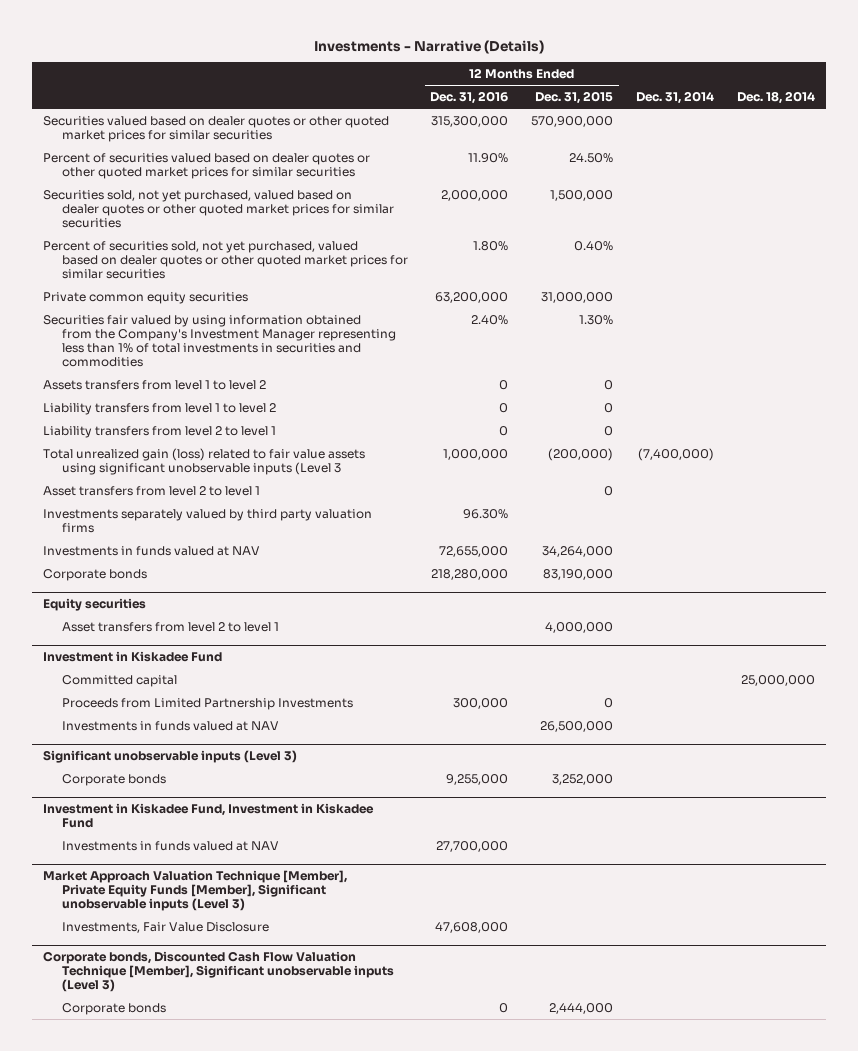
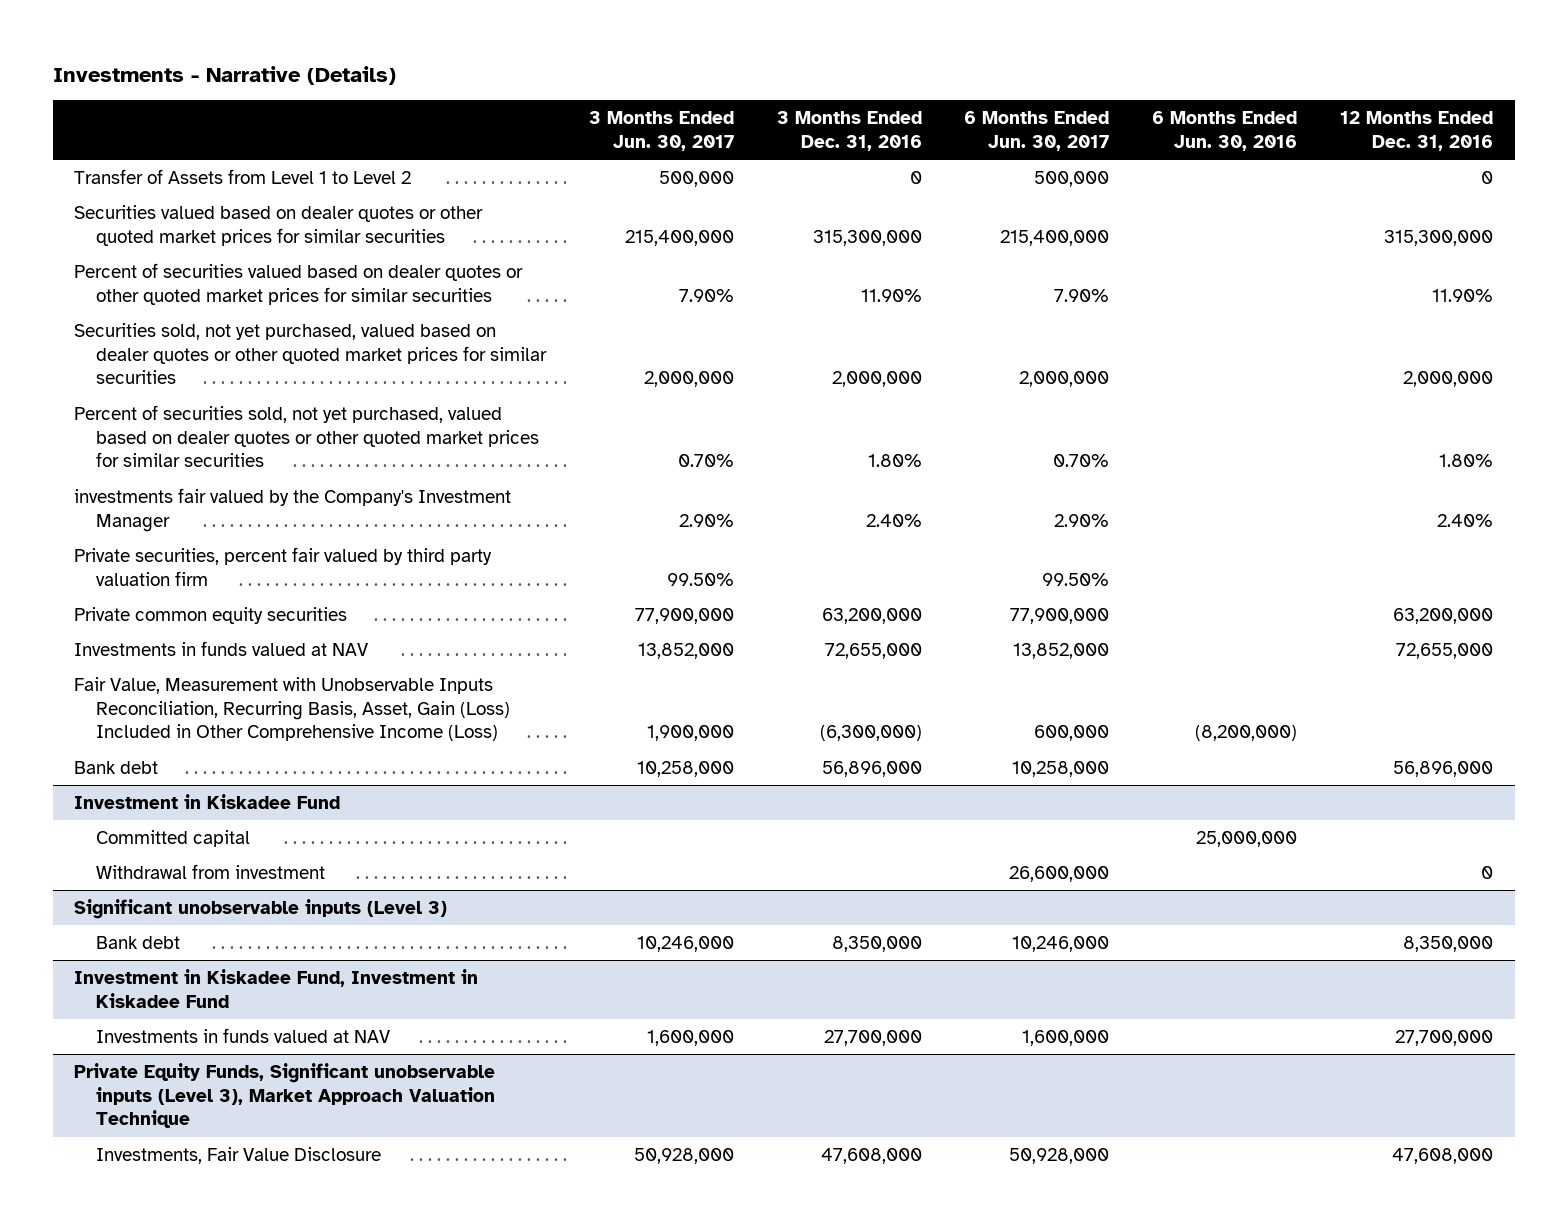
- | 12 Months Ended Dec. 31, 2016 | 12 Months Ended Dec. 31, 2015 | Dec. 31, 2014 | Dec. 18, 2014
+ | 3 Months Ended Jun. 30, 2017 | 3 Months Ended Dec. 31, 2016 | 6 Months Ended Jun. 30, 2017 | 6 Months Ended Jun. 30, 2016 | 12 Months Ended Dec. 31, 2016
+ Transfer of Assets from Level 1 to Level 2 | 500,000 | 0 | 500,000 | | 0
+ investments fair valued by the Company's Investment Manager | 2.90% | 2.40% | 2.90% | | 2.40%
+ Private securities, percent fair valued by third party valuation firm | 99.50% | | 99.50% | |
- Securities fair valued by using information obtained from the Company's Investment Manager representing less than 1% of total investments in securities and commodities | 2.40% | 1.30% | |
- Assets transfers from level 1 to level 2 | 0 | 0 | |
- Liability transfers from level 1 to level 2 | 0 | 0 | |
- Liability transfers from level 2 to level 1 | 0 | 0 | |
- Total unrealized gain (loss) related to fair value assets using significant unobservable inputs (Level 3 | 1,000,000 | (200,000) | (7,400,000) |
- Asset transfers from level 2 to level 1 | | 0 | |
- Investments separately valued by third party valuation firms | 96.30% | | |
- Corporate bonds | 218,280,000 | 83,190,000 | |
- Equity securities
- Asset transfers from level 2 to level 1 | | 4,000,000 | |
+ Fair Value, Measurement with Unobservable Inputs Reconciliation, Recurring Basis, Asset, Gain (Loss) Included in Other Comprehensive Income (Loss) | 1,900,000 | (6,300,000) | 600,000 | (8,200,000) |
+ Bank debt | 10,258,000 | 56,896,000 | 10,258,000 | | 56,896,000
@ Investment in Kiskadee Fund
- Proceeds from Limited Partnership Investments | 300,000 | 0 | |
- Investments in funds valued at NAV | | 26,500,000 | |
+ Withdrawal from investment | | | 26,600,000 | | 0
@ Significant unobservable inputs (Level 3)
- Corporate bonds | 9,255,000 | 3,252,000 | |
+ Bank debt | 10,246,000 | 8,350,000 | 10,246,000 | | 8,350,000
- Market Approach Valuation Technique [Member], Private Equity Funds [Member], Significant unobservable inputs (Level 3)
+ Private Equity Funds, Significant unobservable inputs (Level 3), Market Approach Valuation Technique
- Corporate bonds, Discounted Cash Flow Valuation Technique [Member], Significant unobservable inputs (Level 3)
- Corporate bonds | 0 | 2,444,000 | |

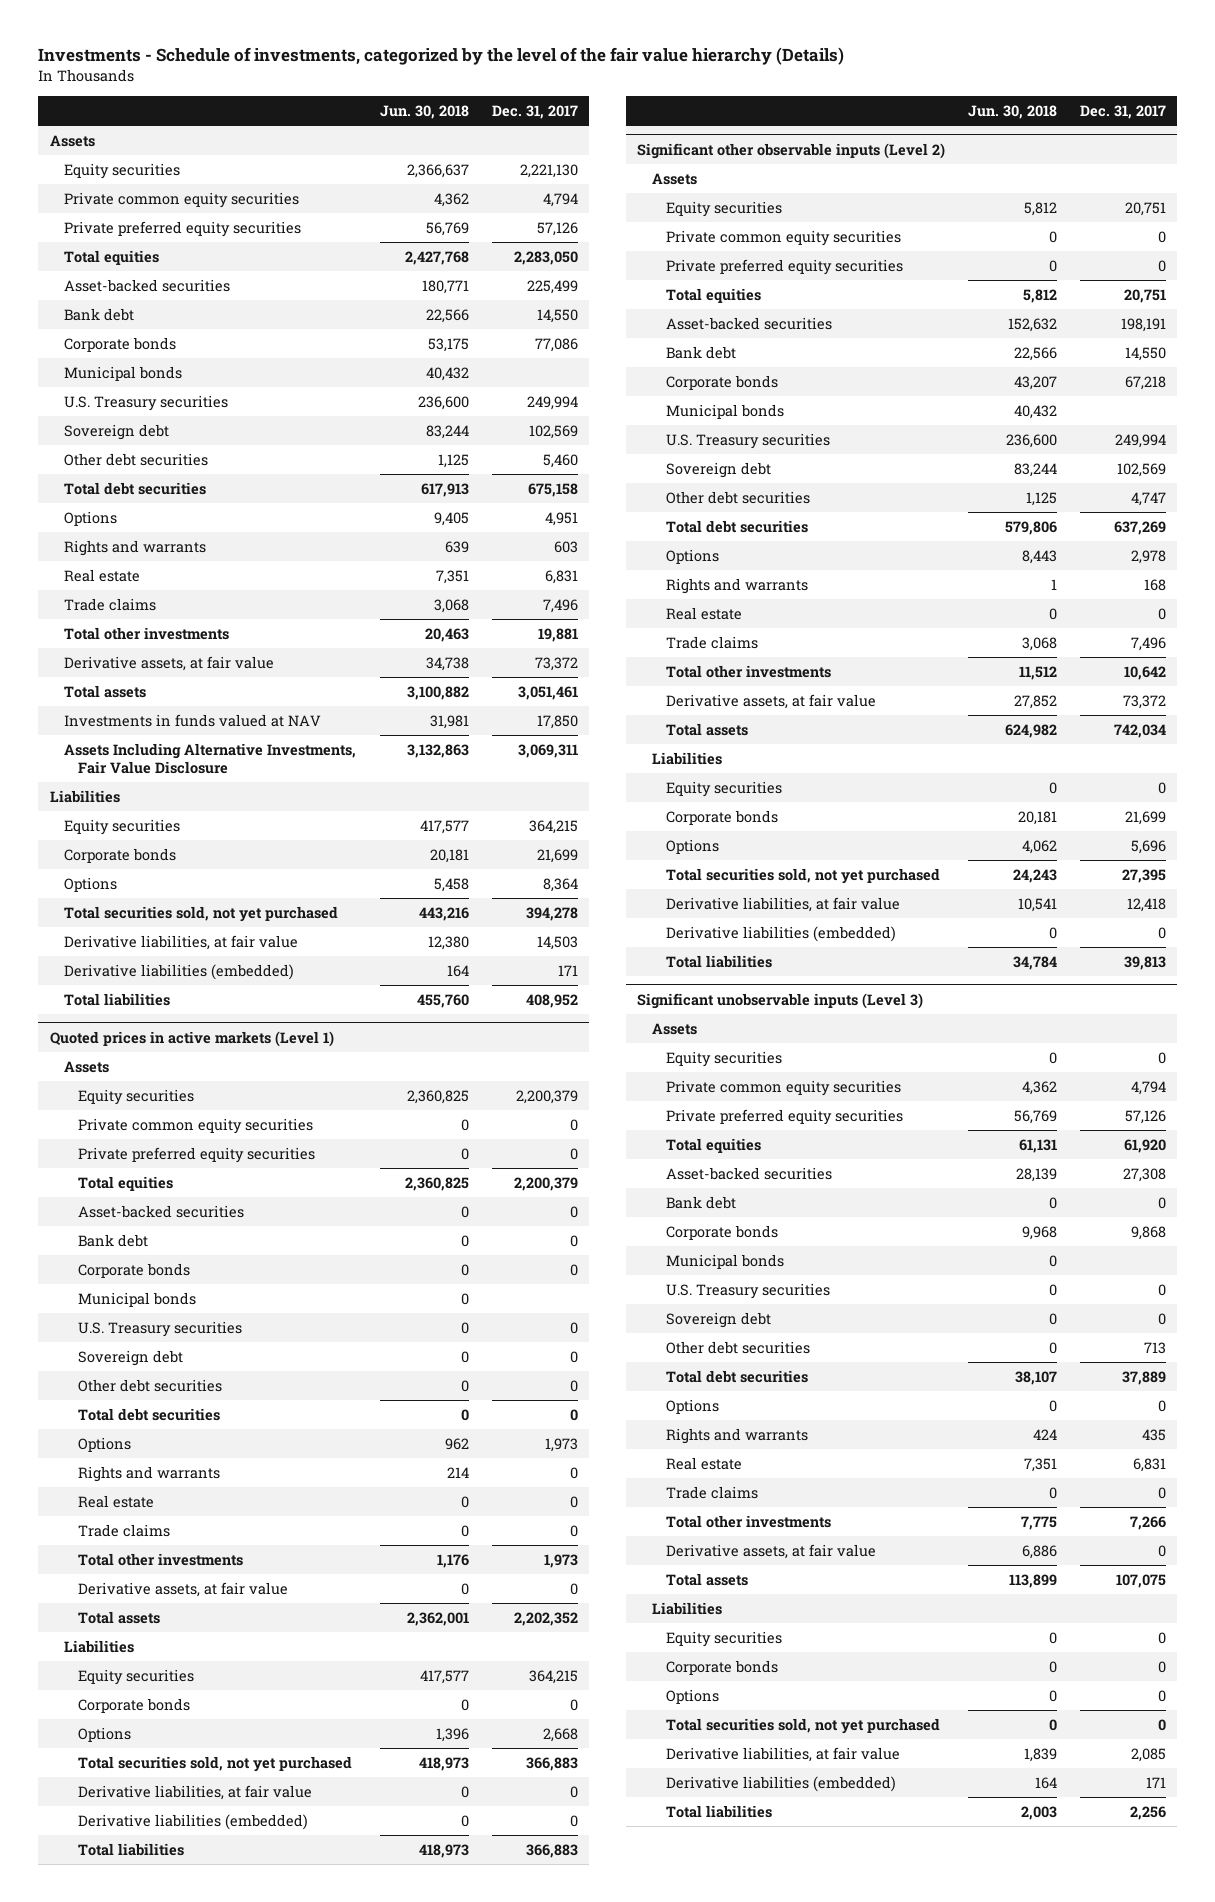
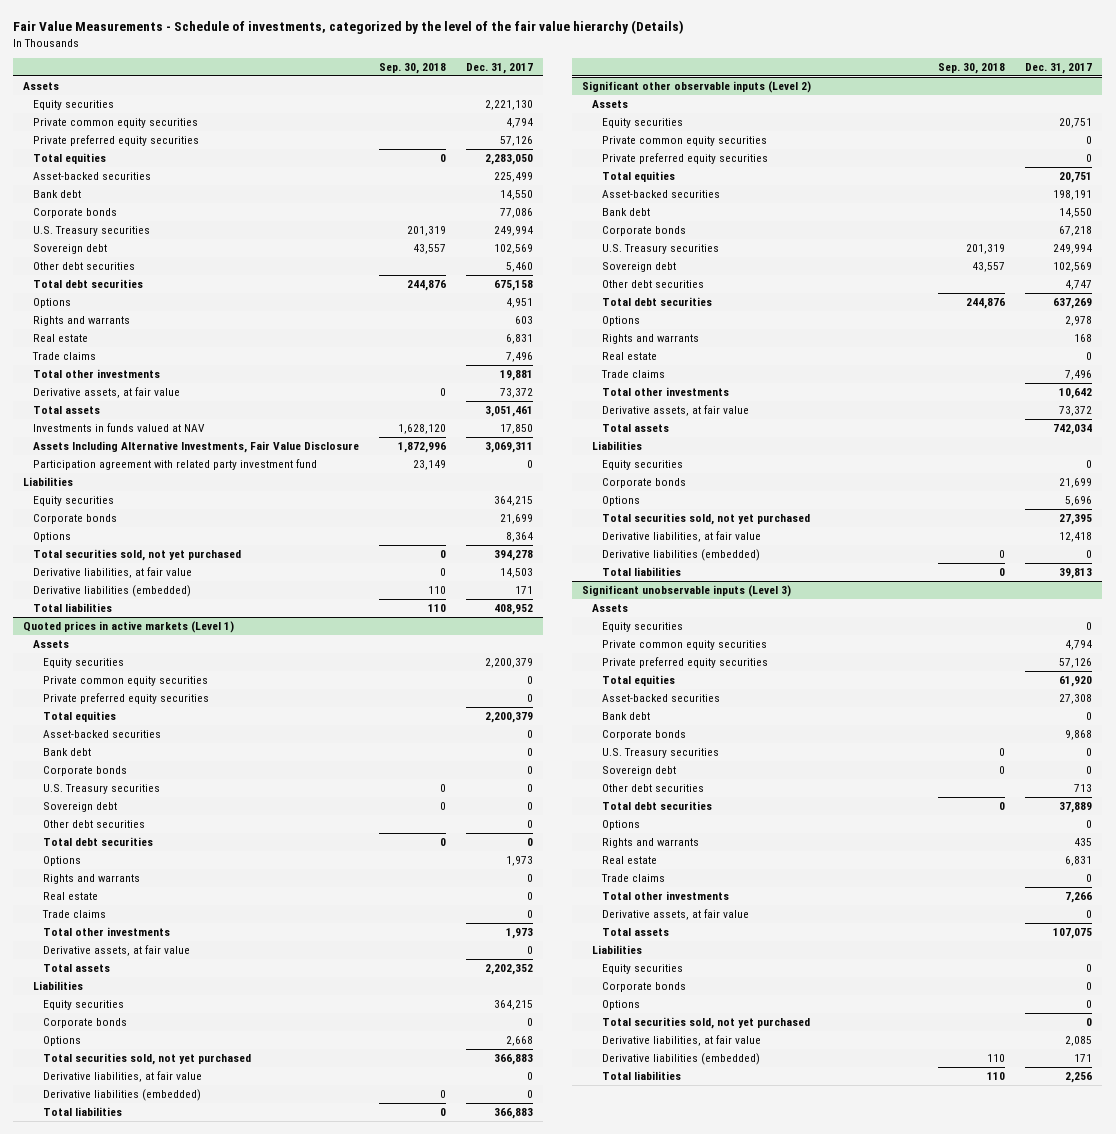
- Investments - Schedule of investments, categorized by the level of the fair value hierarchy (Details)
+ Fair Value Measurements - Schedule of investments, categorized by the level of the fair value hierarchy (Details)
- | Jun. 30, 2018 | Dec. 31, 2017
+ | Sep. 30, 2018 | Dec. 31, 2017
- Municipal bonds | 40,432 |
+ Participation agreement with related party investment fund | 23,149 | 0
@ Quoted prices in active markets (Level 1)
- Municipal bonds | 0 |
@ Significant other observable inputs (Level 2)
- Municipal bonds | 40,432 |
@ Significant unobservable inputs (Level 3)
- Municipal bonds | 0 |

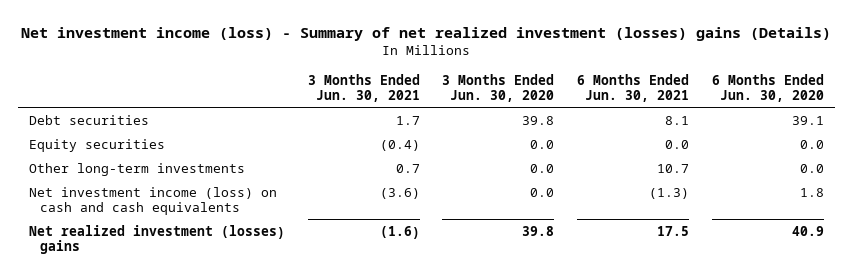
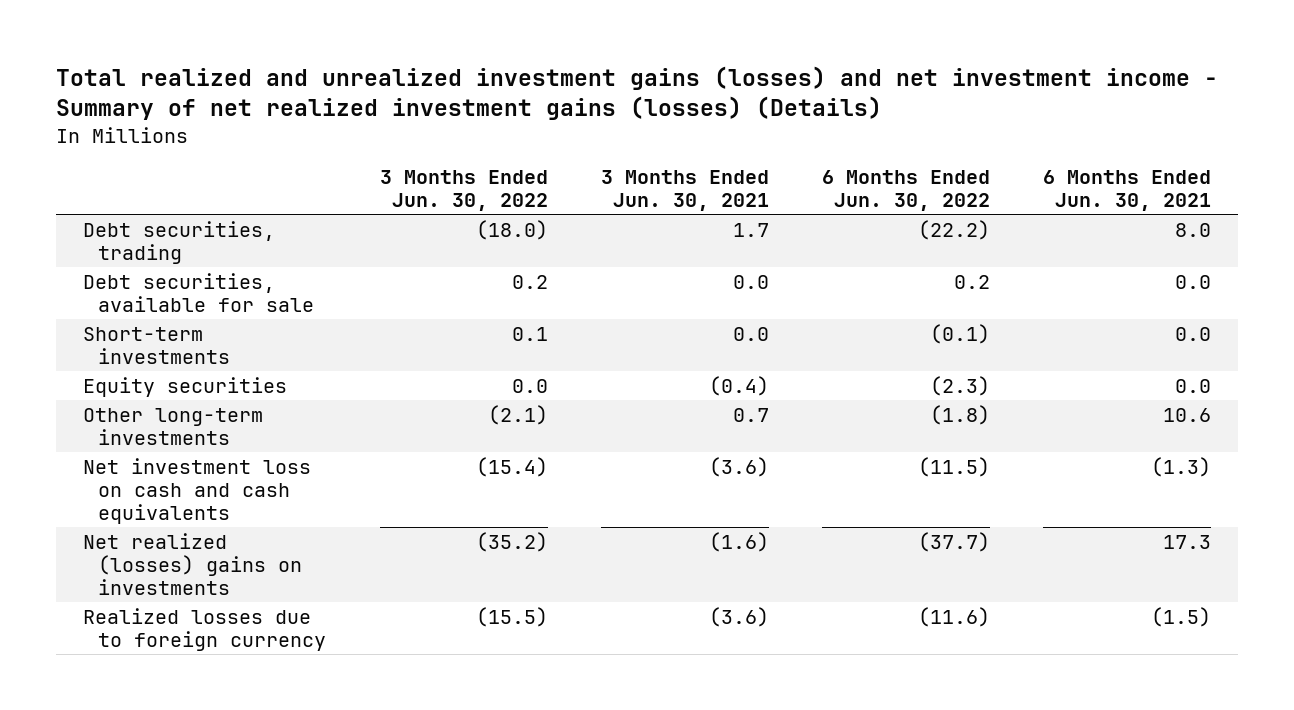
- Net investment income (loss) - Summary of net realized investment (losses) gains (Details)
+ Total realized and unrealized investment gains (losses) and net investment income - Summary of net realized investment gains (losses) (Details)
- | 3 Months Ended Jun. 30, 2021 | 3 Months Ended Jun. 30, 2020 | 6 Months Ended Jun. 30, 2021 | 6 Months Ended Jun. 30, 2020
+ | 3 Months Ended Jun. 30, 2022 | 3 Months Ended Jun. 30, 2021 | 6 Months Ended Jun. 30, 2022 | 6 Months Ended Jun. 30, 2021
- Debt securities | 1.7 | 39.8 | 8.1 | 39.1
+ Debt securities, trading | (18.0) | 1.7 | (22.2) | 8.0
+ Debt securities, available for sale | 0.2 | 0.0 | 0.2 | 0.0
+ Short-term investments | 0.1 | 0.0 | (0.1) | 0.0
- Other long-term investments | 0.7 | 0.0 | 10.7 | 0.0
- Net investment income (loss) on cash and cash equivalents | (3.6) | 0.0 | (1.3) | 1.8
- Net realized investment (losses) gains | (1.6) | 39.8 | 17.5 | 40.9
+ Other long-term investments | (2.1) | 0.7 | (1.8) | 10.6
+ Net investment loss on cash and cash equivalents | (15.4) | (3.6) | (11.5) | (1.3)
+ Net realized (losses) gains on investments | (35.2) | (1.6) | (37.7) | 17.3
+ Realized losses due to foreign currency | (15.5) | (3.6) | (11.6) | (1.5)

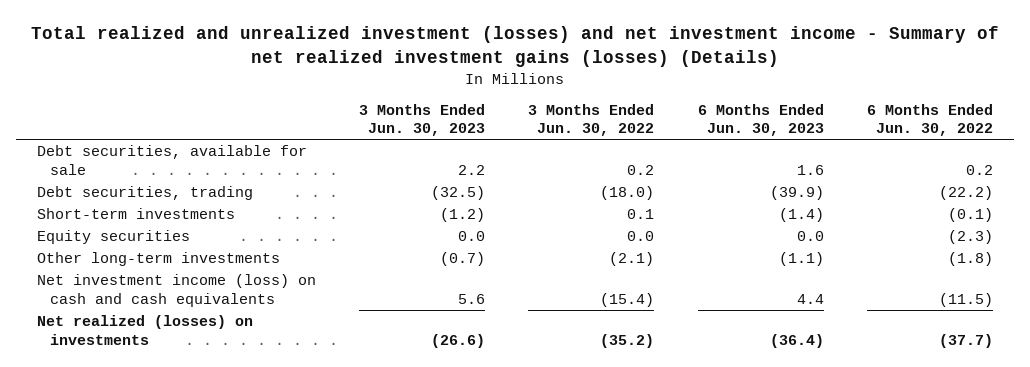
- Total realized and unrealized investment gains (losses) and net investment income - Summary of net realized investment gains (losses) (Details)
+ Total realized and unrealized investment (losses) and net investment income - Summary of net realized investment gains (losses) (Details)
- | 3 Months Ended Jun. 30, 2022 | 3 Months Ended Jun. 30, 2021 | 6 Months Ended Jun. 30, 2022 | 6 Months Ended Jun. 30, 2021
+ | 3 Months Ended Jun. 30, 2023 | 3 Months Ended Jun. 30, 2022 | 6 Months Ended Jun. 30, 2023 | 6 Months Ended Jun. 30, 2022
moved down: Debt securities, trading | (32.5) | (18.0) | (39.9) | (22.2)
- Net investment loss on cash and cash equivalents | (15.4) | (3.6) | (11.5) | (1.3)
- Net realized (losses) gains on investments | (35.2) | (1.6) | (37.7) | 17.3
- Realized losses due to foreign currency | (15.5) | (3.6) | (11.6) | (1.5)
+ Net investment income (loss) on cash and cash equivalents | 5.6 | (15.4) | 4.4 | (11.5)
+ Net realized (losses) on investments | (26.6) | (35.2) | (36.4) | (37.7)

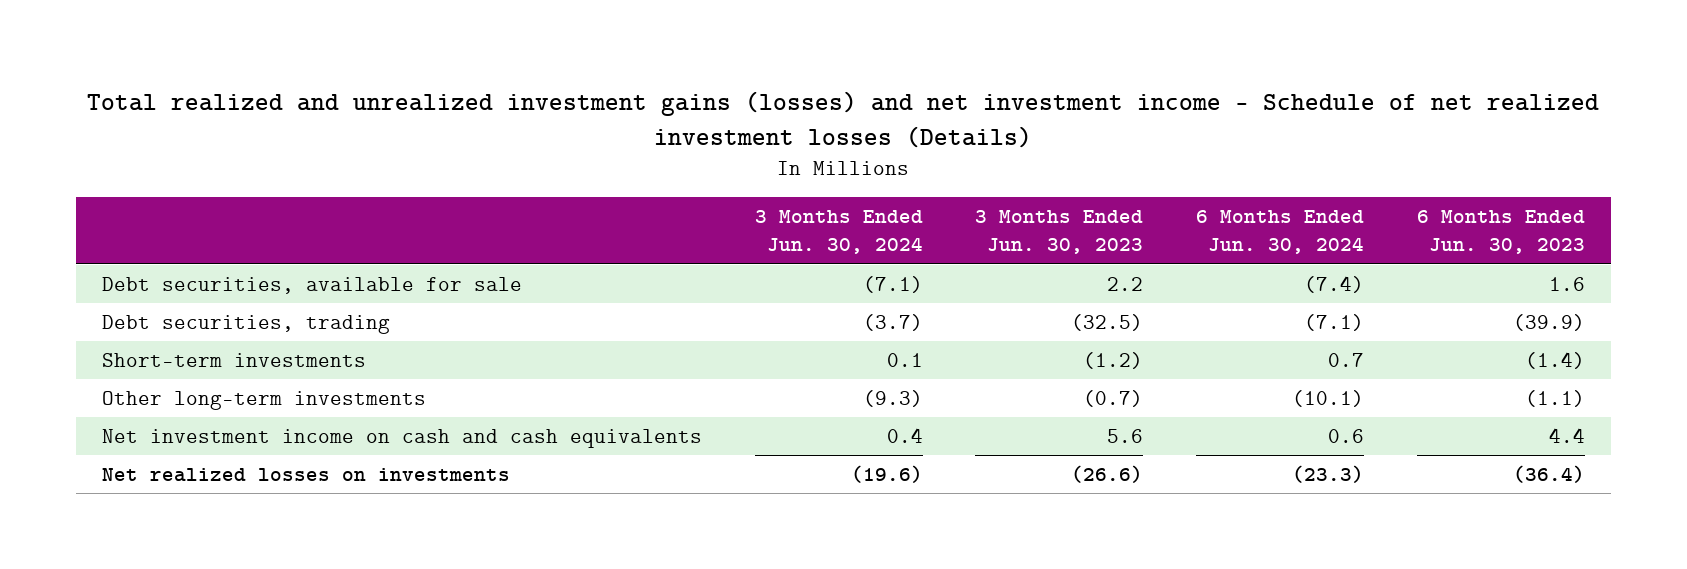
- Total realized and unrealized investment (losses) and net investment income - Summary of net realized investment gains (losses) (Details)
+ Total realized and unrealized investment gains (losses) and net investment income - Schedule of net realized investment losses (Details)
- | 3 Months Ended Jun. 30, 2023 | 3 Months Ended Jun. 30, 2022 | 6 Months Ended Jun. 30, 2023 | 6 Months Ended Jun. 30, 2022
+ | 3 Months Ended Jun. 30, 2024 | 3 Months Ended Jun. 30, 2023 | 6 Months Ended Jun. 30, 2024 | 6 Months Ended Jun. 30, 2023
- Equity securities | 0.0 | 0.0 | 0.0 | (2.3)
- Net investment income (loss) on cash and cash equivalents | 5.6 | (15.4) | 4.4 | (11.5)
- Net realized (losses) on investments | (26.6) | (35.2) | (36.4) | (37.7)
+ Net investment income on cash and cash equivalents | 0.4 | 5.6 | 0.6 | 4.4
+ Net realized losses on investments | (19.6) | (26.6) | (23.3) | (36.4)

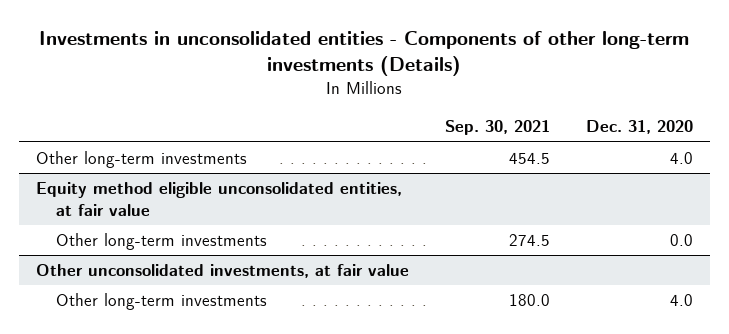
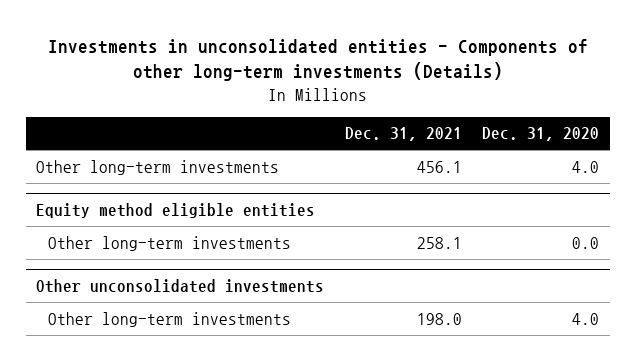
- | Sep. 30, 2021 | Dec. 31, 2020
+ | Dec. 31, 2021 | Dec. 31, 2020
- Equity method eligible unconsolidated entities, at fair value
+ Equity method eligible entities
- Other unconsolidated investments, at fair value
+ Other unconsolidated investments

